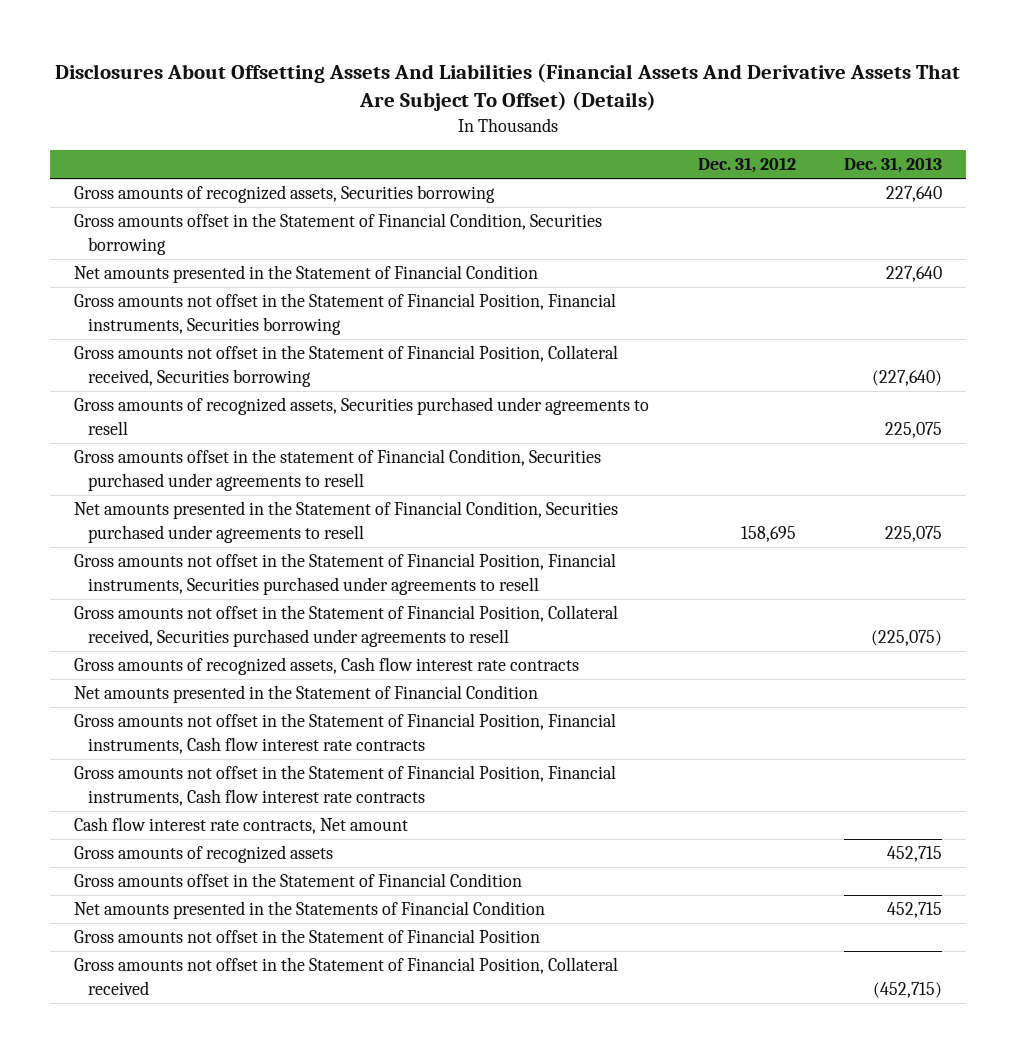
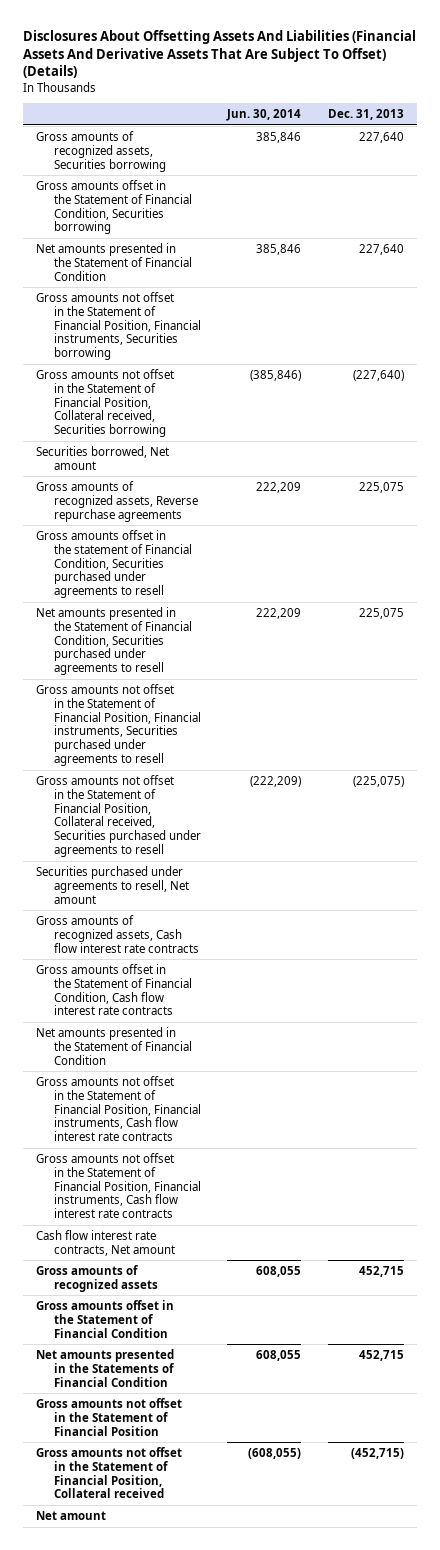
- | Dec. 31, 2012 | Dec. 31, 2013
+ | Jun. 30, 2014 | Dec. 31, 2013
- Gross amounts of recognized assets, Securities purchased under agreements to resell | | 225,075
+ Securities borrowed, Net amount
+ Gross amounts of recognized assets, Reverse repurchase agreements | 222,209 | 225,075
+ Securities purchased under agreements to resell, Net amount
+ Gross amounts offset in the Statement of Financial Condition, Cash flow interest rate contracts
+ Net amount

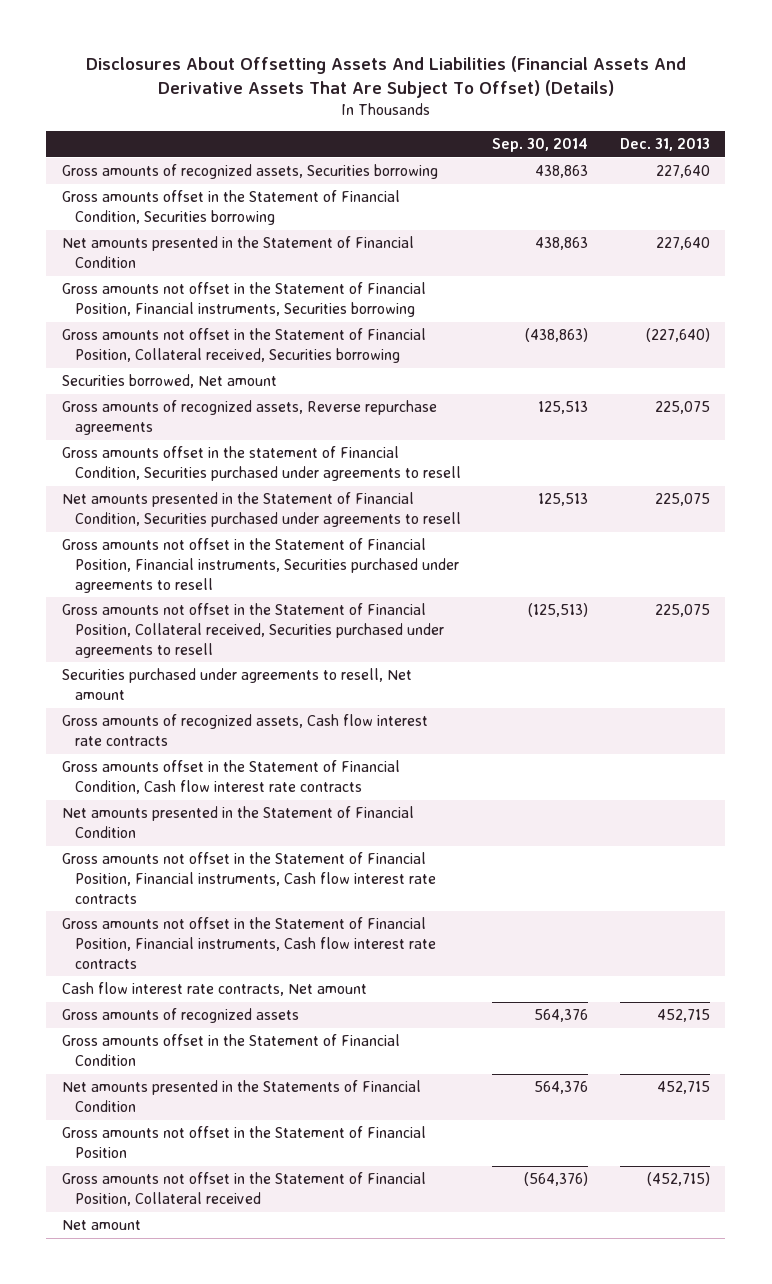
- | Jun. 30, 2014 | Dec. 31, 2013
+ | Sep. 30, 2014 | Dec. 31, 2013
- Gross amounts not offset in the Statement of Financial Position, Collateral received, Securities purchased under agreements to resell | (222,209) | (225,075)
+ Gross amounts not offset in the Statement of Financial Position, Collateral received, Securities purchased under agreements to resell | (125,513) | 225,075

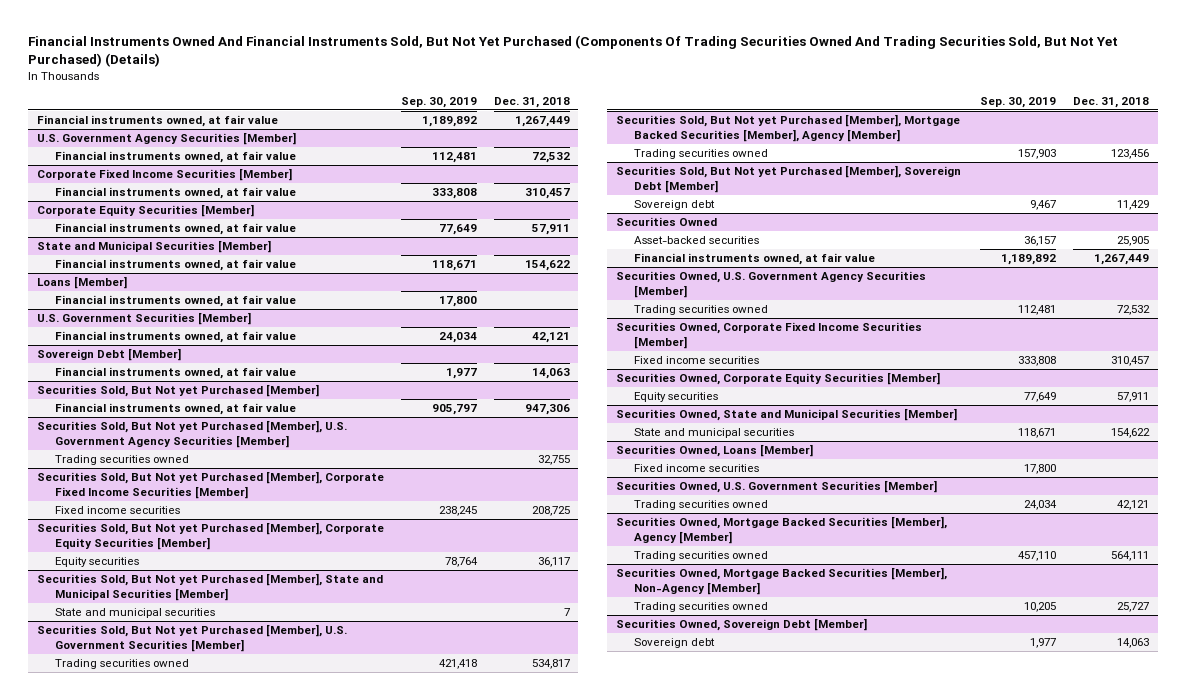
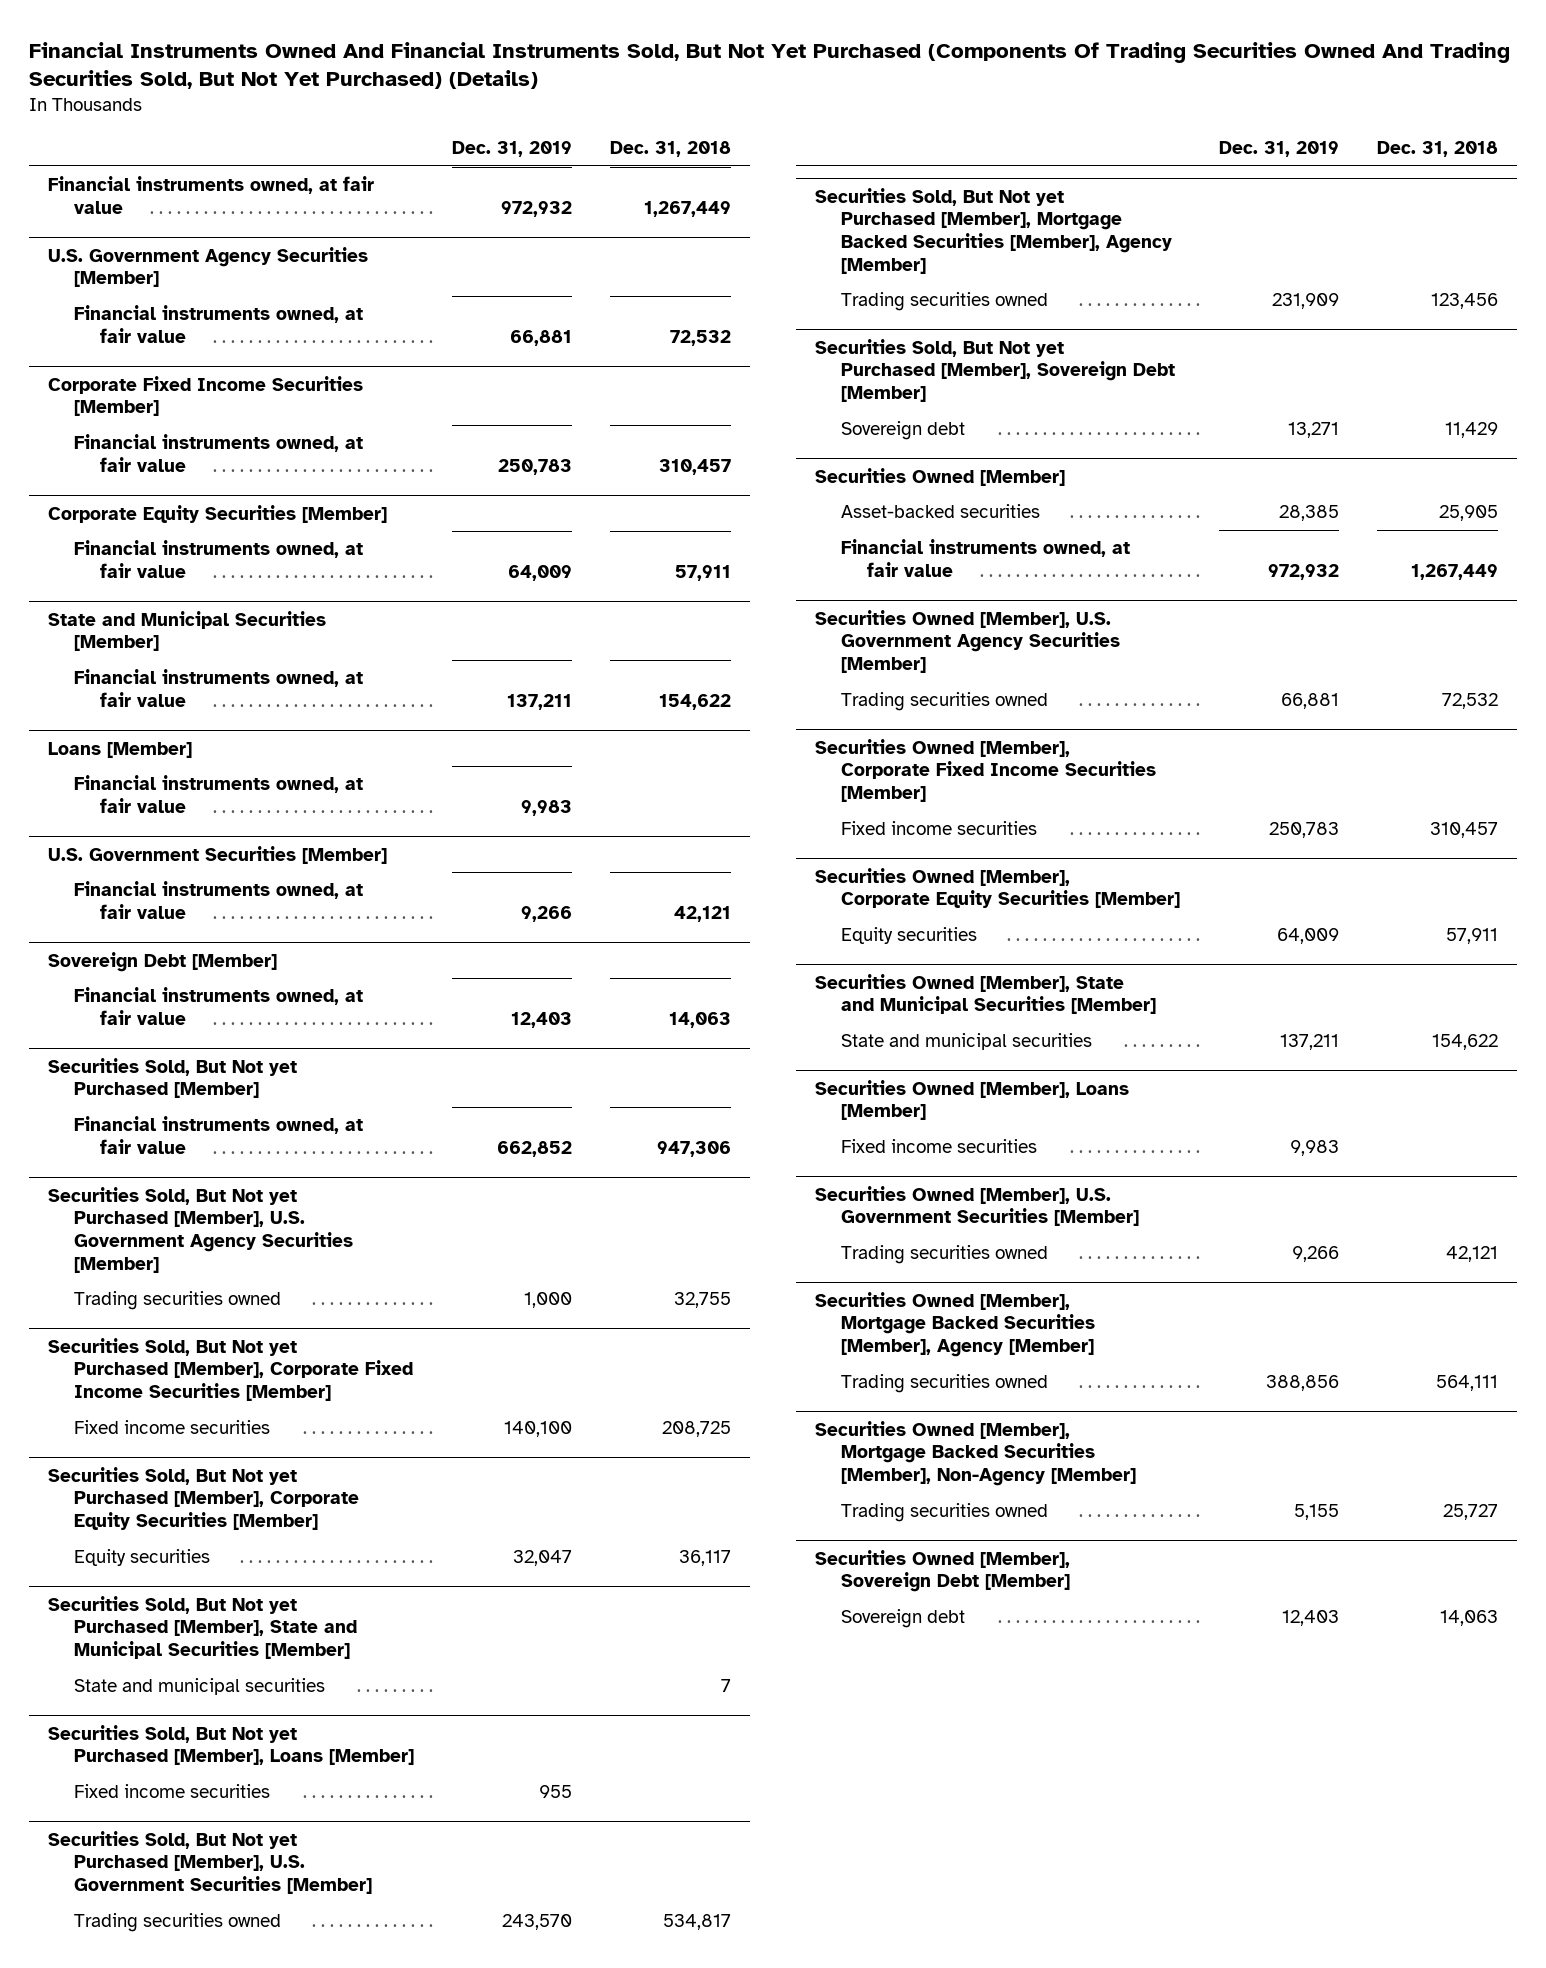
- | Sep. 30, 2019 | Dec. 31, 2018
+ | Dec. 31, 2019 | Dec. 31, 2018
+ Securities Sold, But Not yet Purchased [Member], Loans [Member]
+ Fixed income securities | 955 |
- Securities Owned
+ Securities Owned [Member]
- Securities Owned, U.S. Government Agency Securities [Member]
+ Securities Owned [Member], U.S. Government Agency Securities [Member]
- Securities Owned, Corporate Fixed Income Securities [Member]
+ Securities Owned [Member], Corporate Fixed Income Securities [Member]
- Securities Owned, Corporate Equity Securities [Member]
+ Securities Owned [Member], Corporate Equity Securities [Member]
- Securities Owned, State and Municipal Securities [Member]
+ Securities Owned [Member], State and Municipal Securities [Member]
- Securities Owned, Loans [Member]
+ Securities Owned [Member], Loans [Member]
- Securities Owned, U.S. Government Securities [Member]
+ Securities Owned [Member], U.S. Government Securities [Member]
- Securities Owned, Mortgage Backed Securities [Member], Agency [Member]
+ Securities Owned [Member], Mortgage Backed Securities [Member], Agency [Member]
- Securities Owned, Mortgage Backed Securities [Member], Non-Agency [Member]
+ Securities Owned [Member], Mortgage Backed Securities [Member], Non-Agency [Member]
- Securities Owned, Sovereign Debt [Member]
+ Securities Owned [Member], Sovereign Debt [Member]

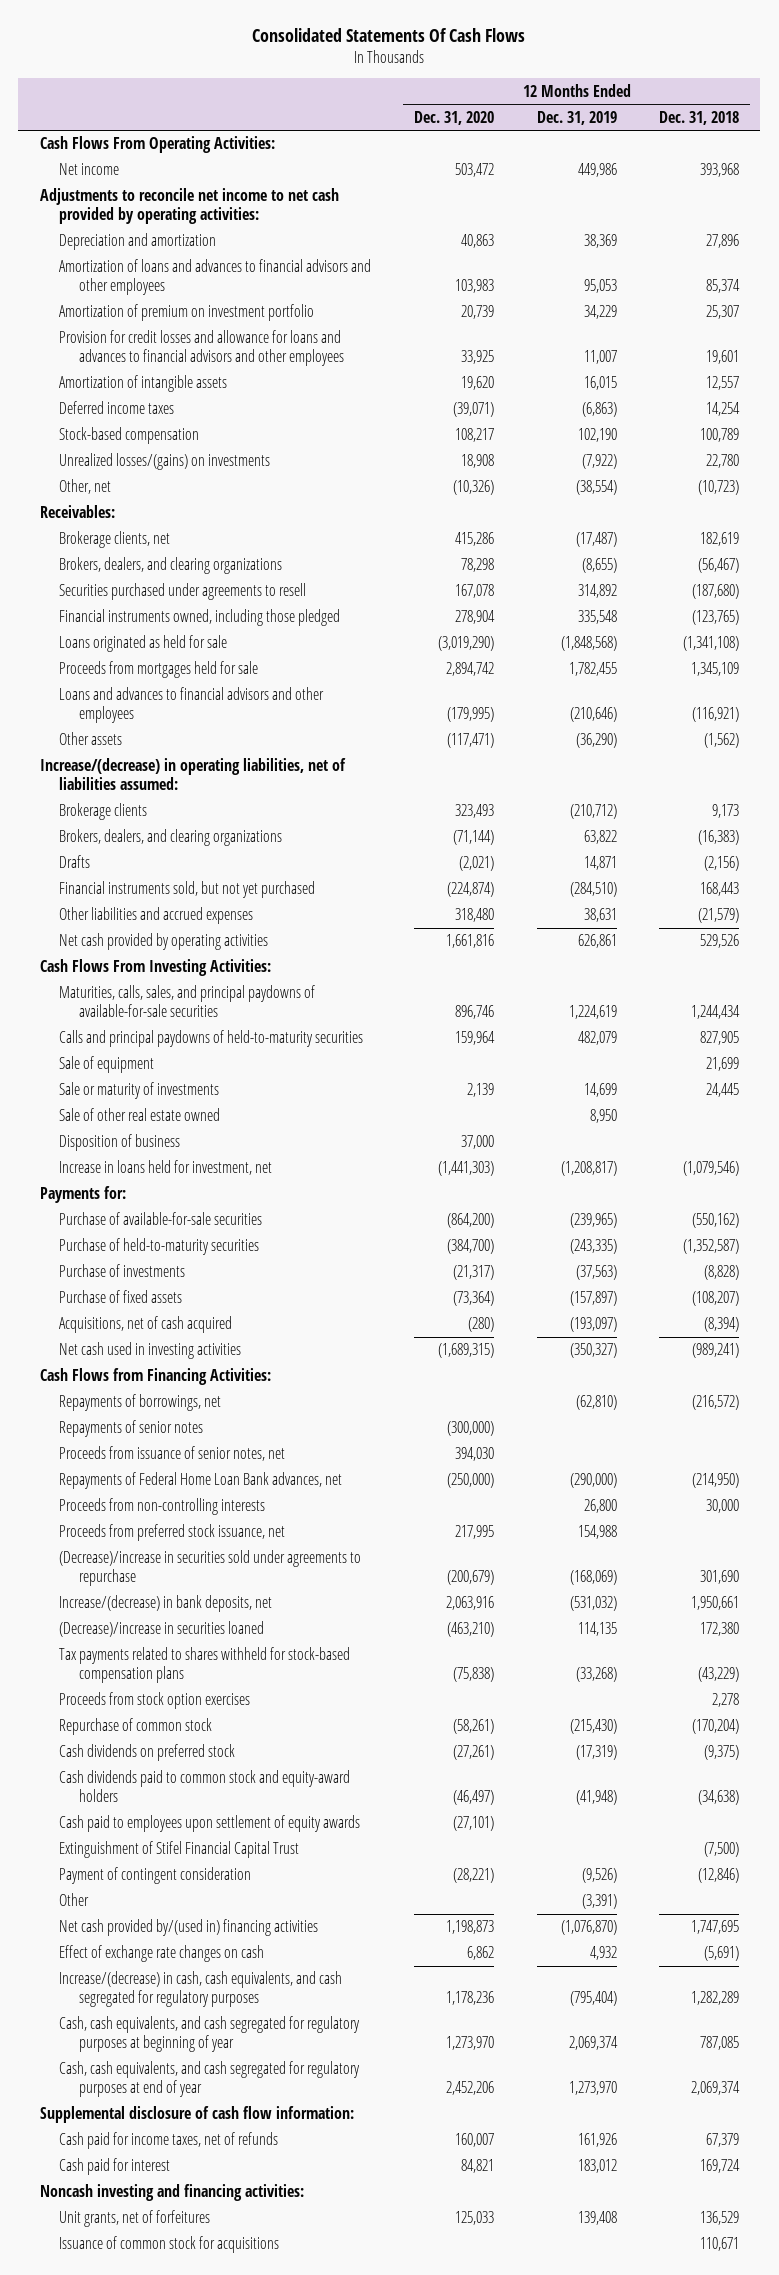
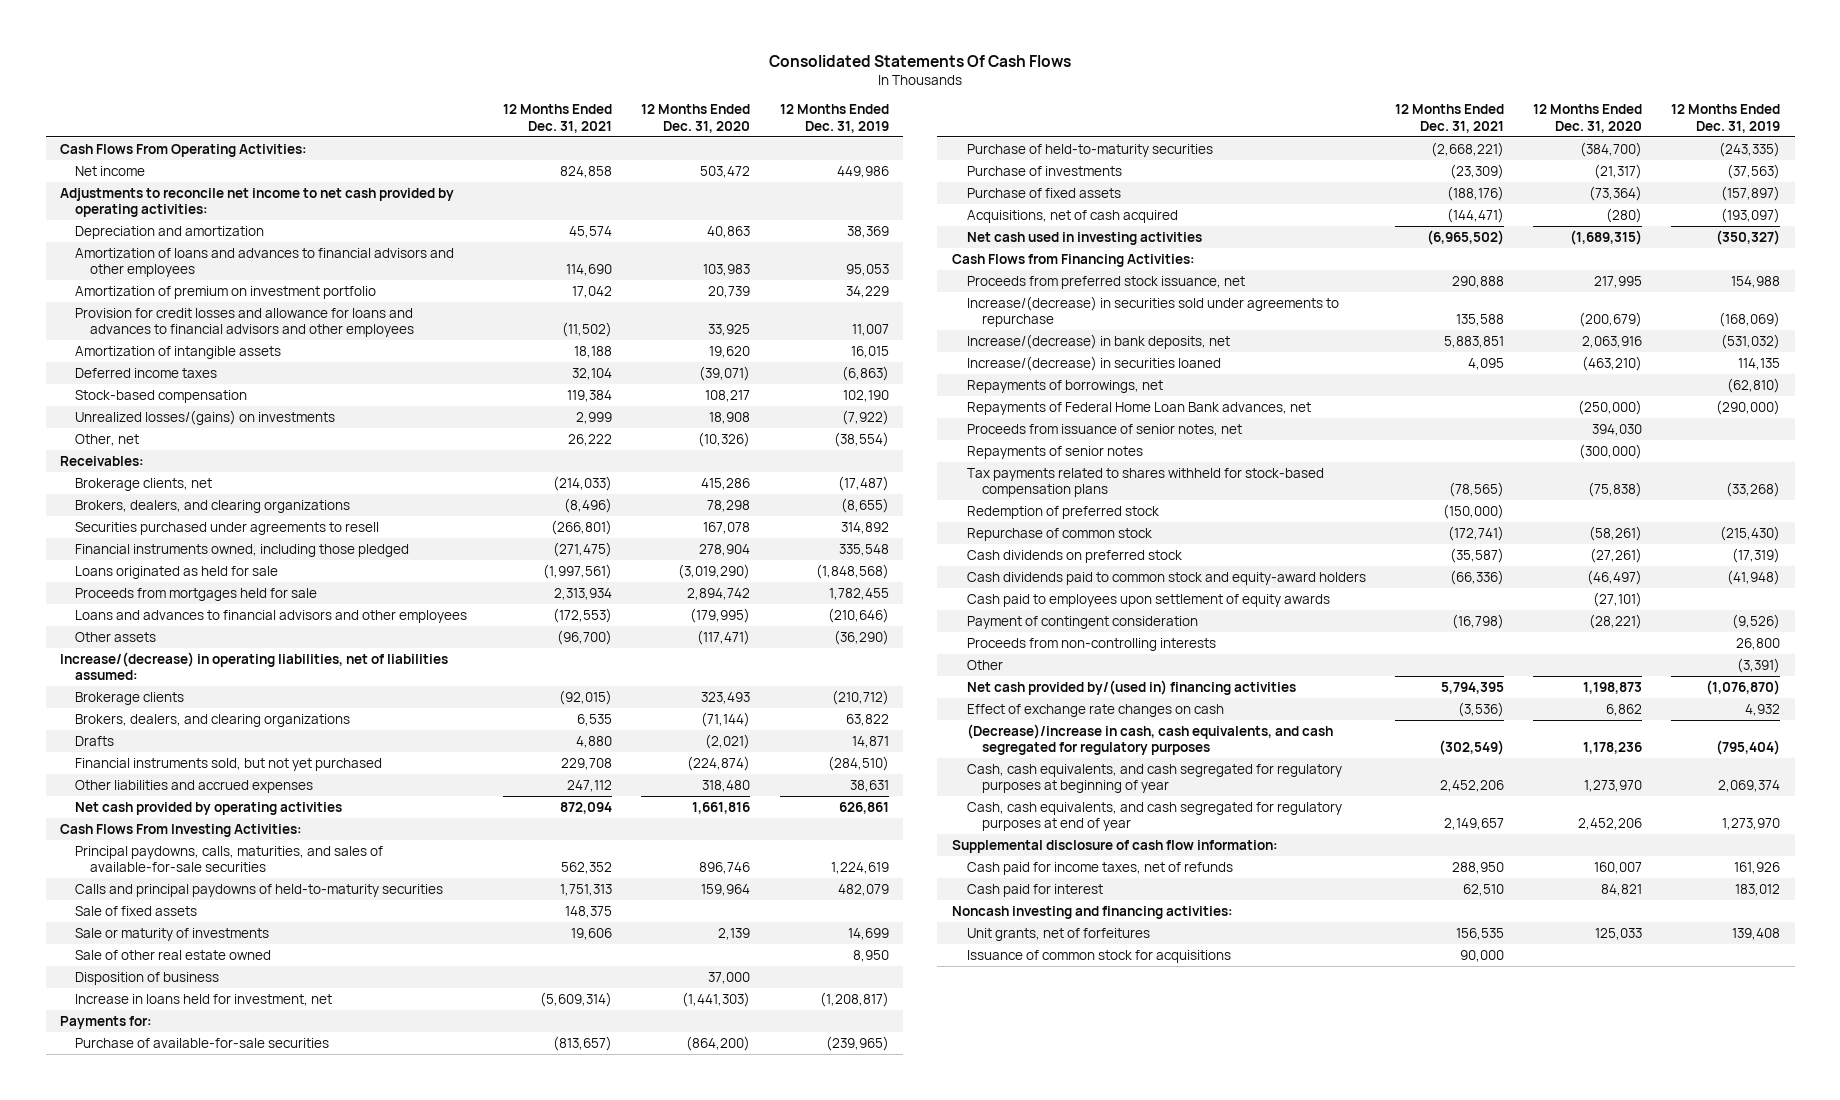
- | 12 Months Ended Dec. 31, 2020 | 12 Months Ended Dec. 31, 2019 | 12 Months Ended Dec. 31, 2018
+ | 12 Months Ended Dec. 31, 2021 | 12 Months Ended Dec. 31, 2020 | 12 Months Ended Dec. 31, 2019
- Maturities, calls, sales, and principal paydowns of available-for-sale securities | 896,746 | 1,224,619 | 1,244,434
+ Principal paydowns, calls, maturities, and sales of available-for-sale securities | 562,352 | 896,746 | 1,224,619
- Sale of equipment | | | 21,699
+ Sale of fixed assets | 148,375 | |
- (Decrease)/increase in securities sold under agreements to repurchase | (200,679) | (168,069) | 301,690
+ Increase/(decrease) in securities sold under agreements to repurchase | 135,588 | (200,679) | (168,069)
- (Decrease)/increase in securities loaned | (463,210) | 114,135 | 172,380
+ Increase/(decrease) in securities loaned | 4,095 | (463,210) | 114,135
moved down: Repayments of borrowings, net | | | (62,810)
moved down: Repayments of Federal Home Loan Bank advances, net | | (250,000) | (290,000)
moved down: Proceeds from issuance of senior notes, net | | 394,030 |
moved down: Repayments of senior notes | | (300,000) |
- Proceeds from stock option exercises | | | 2,278
+ Redemption of preferred stock | (150,000) | |
- Extinguishment of Stifel Financial Capital Trust | | | (7,500)
moved down: Proceeds from non-controlling interests | | | 26,800
- Increase/(decrease) in cash, cash equivalents, and cash segregated for regulatory purposes | 1,178,236 | (795,404) | 1,282,289
+ (Decrease)/increase in cash, cash equivalents, and cash segregated for regulatory purposes | (302,549) | 1,178,236 | (795,404)

